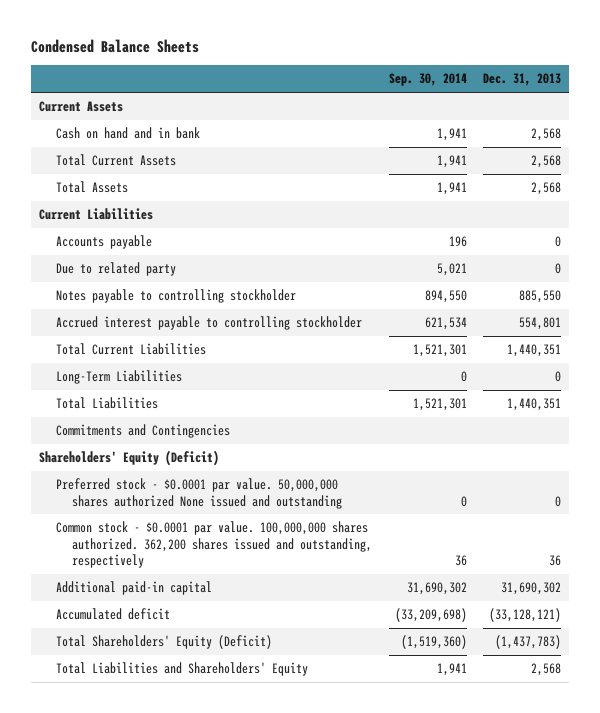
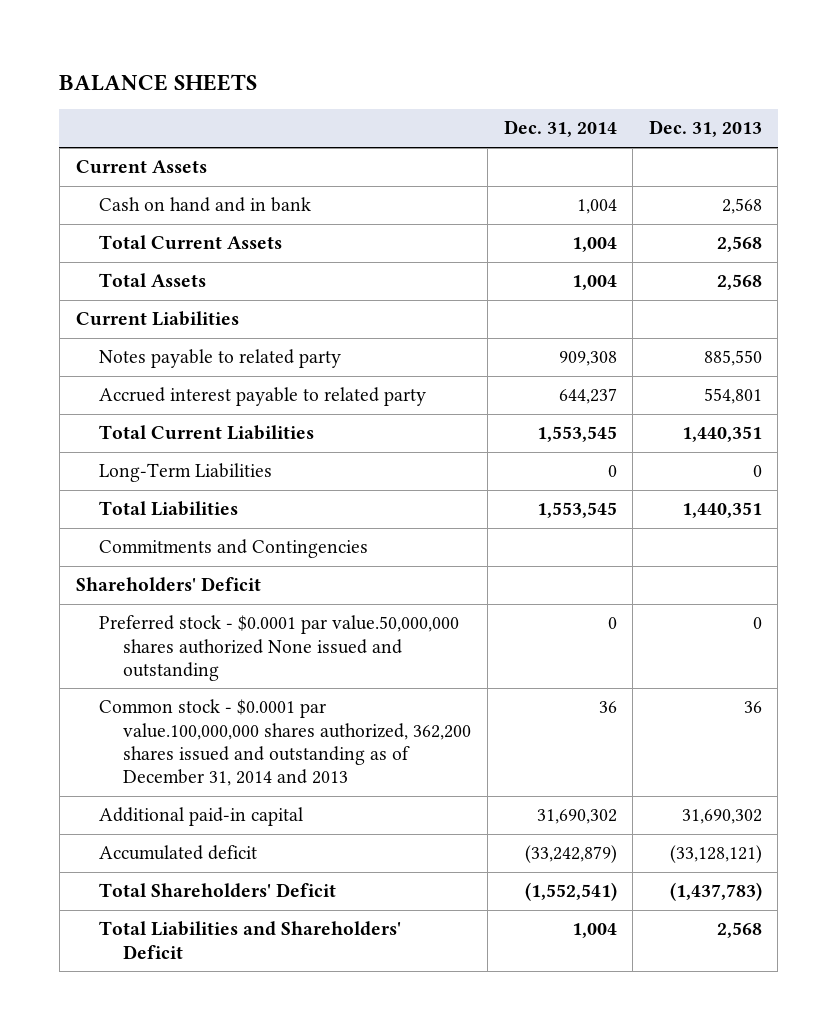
- Condensed Balance Sheets
+ BALANCE SHEETS
- | Sep. 30, 2014 | Dec. 31, 2013
+ | Dec. 31, 2014 | Dec. 31, 2013
- Accounts payable | 196 | 0
- Due to related party | 5,021 | 0
- Notes payable to controlling stockholder | 894,550 | 885,550
- Accrued interest payable to controlling stockholder | 621,534 | 554,801
+ Notes payable to related party | 909,308 | 885,550
+ Accrued interest payable to related party | 644,237 | 554,801
- Shareholders' Equity (Deficit)
- Preferred stock - $0.0001 par value. 50,000,000 shares authorized None issued and outstanding | 0 | 0
- Common stock - $0.0001 par value. 100,000,000 shares authorized. 362,200 shares issued and outstanding, respectively | 36 | 36
+ Shareholders' Deficit
+ Preferred stock - $0.0001 par value.50,000,000 shares authorized None issued and outstanding | 0 | 0
+ Common stock - $0.0001 par value.100,000,000 shares authorized, 362,200 shares issued and outstanding as of December 31, 2014 and 2013 | 36 | 36
- Total Shareholders' Equity (Deficit) | (1,519,360) | (1,437,783)
- Total Liabilities and Shareholders' Equity | 1,941 | 2,568
+ Total Shareholders' Deficit | (1,552,541) | (1,437,783)
+ Total Liabilities and Shareholders' Deficit | 1,004 | 2,568

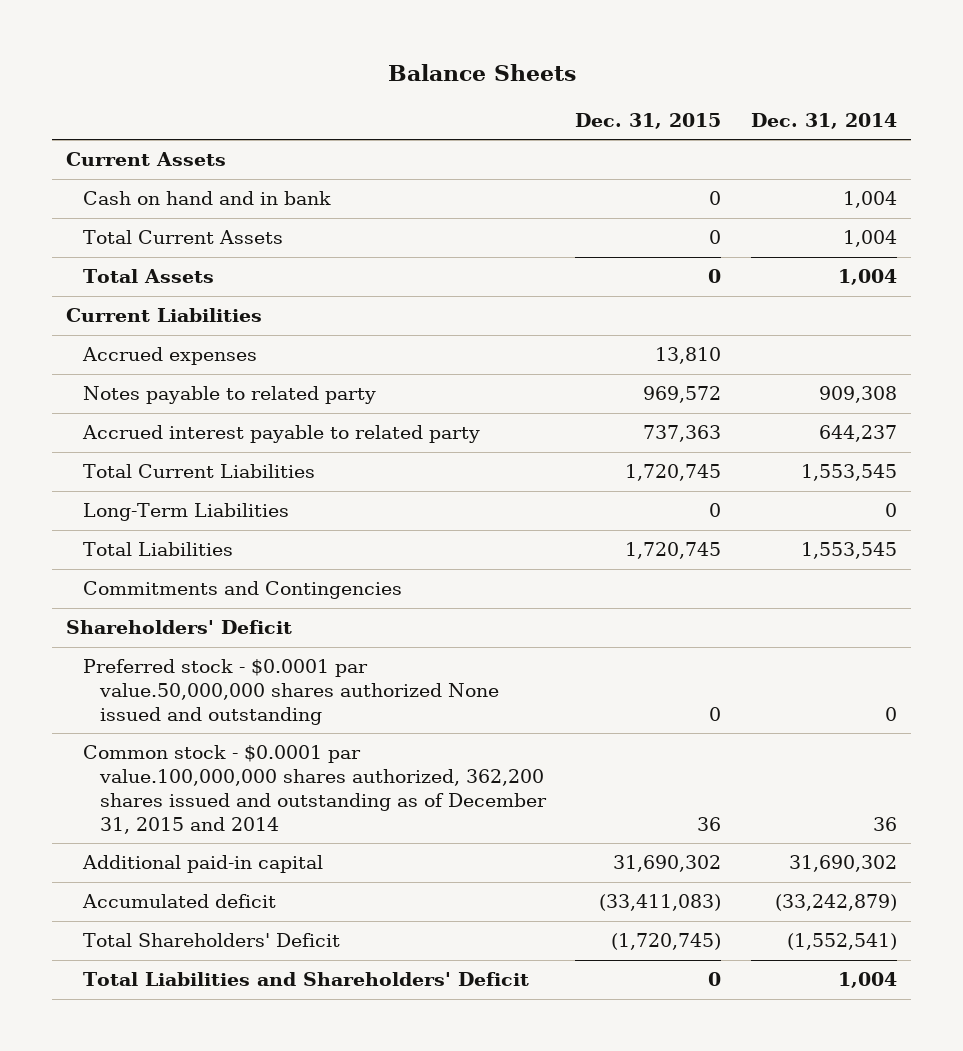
- BALANCE SHEETS
+ Balance Sheets
- | Dec. 31, 2014 | Dec. 31, 2013
+ | Dec. 31, 2015 | Dec. 31, 2014
+ Accrued expenses | 13,810 |
- Common stock - $0.0001 par value.100,000,000 shares authorized, 362,200 shares issued and outstanding as of December 31, 2014 and 2013 | 36 | 36
+ Common stock - $0.0001 par value.100,000,000 shares authorized, 362,200 shares issued and outstanding as of December 31, 2015 and 2014 | 36 | 36

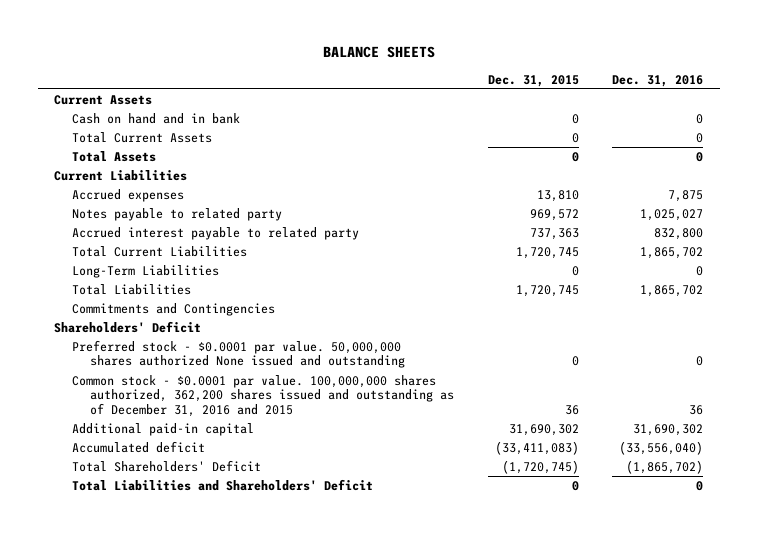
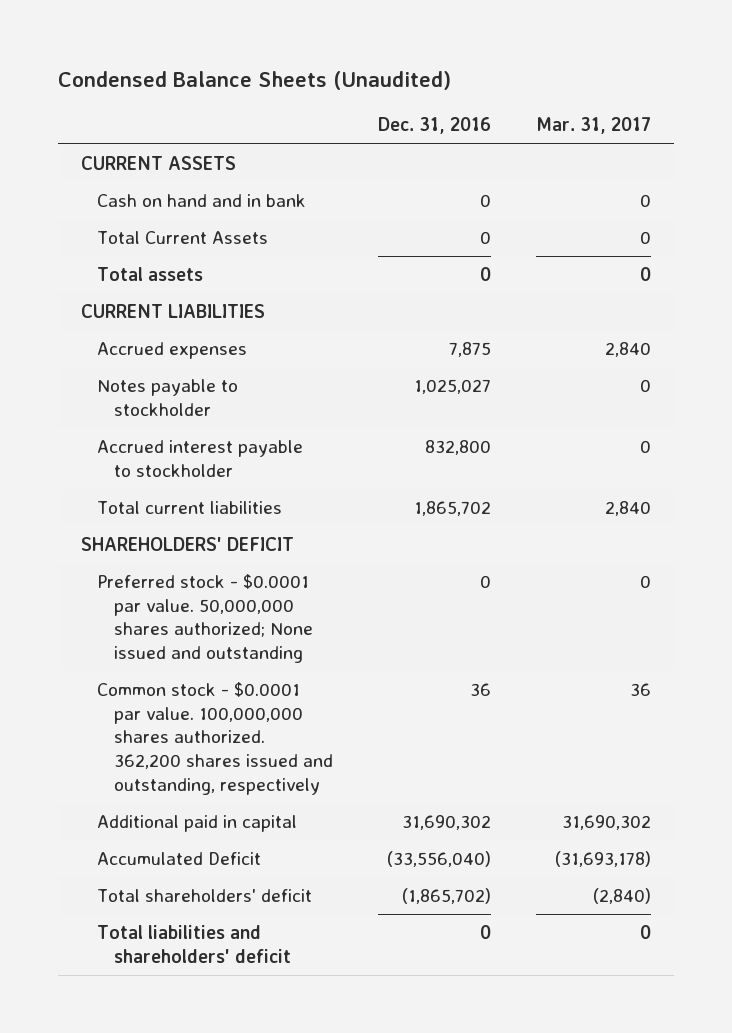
- BALANCE SHEETS
+ Condensed Balance Sheets (Unaudited)
- | Dec. 31, 2015 | Dec. 31, 2016
+ | Dec. 31, 2016 | Mar. 31, 2017
- Current Assets
+ CURRENT ASSETS
- Total Assets | 0 | 0
- Current Liabilities
+ Total assets | 0 | 0
+ CURRENT LIABILITIES
- Notes payable to related party | 969,572 | 1,025,027
- Accrued interest payable to related party | 737,363 | 832,800
- Total Current Liabilities | 1,720,745 | 1,865,702
- Long-Term Liabilities | 0 | 0
- Total Liabilities | 1,720,745 | 1,865,702
- Commitments and Contingencies
- Shareholders' Deficit
- Preferred stock - $0.0001 par value. 50,000,000 shares authorized None issued and outstanding | 0 | 0
- Common stock - $0.0001 par value. 100,000,000 shares authorized, 362,200 shares issued and outstanding as of December 31, 2016 and 2015 | 36 | 36
- Additional paid-in capital | 31,690,302 | 31,690,302
- Accumulated deficit | (33,411,083) | (33,556,040)
- Total Shareholders' Deficit | (1,720,745) | (1,865,702)
- Total Liabilities and Shareholders' Deficit | 0 | 0
+ Notes payable to stockholder | 1,025,027 | 0
+ Accrued interest payable to stockholder | 832,800 | 0
+ Total current liabilities | 1,865,702 | 2,840
+ SHAREHOLDERS' DEFICIT
+ Preferred stock - $0.0001 par value. 50,000,000 shares authorized; None issued and outstanding | 0 | 0
+ Common stock - $0.0001 par value. 100,000,000 shares authorized. 362,200 shares issued and outstanding, respectively | 36 | 36
+ Additional paid in capital | 31,690,302 | 31,690,302
+ Accumulated Deficit | (33,556,040) | (31,693,178)
+ Total shareholders' deficit | (1,865,702) | (2,840)
+ Total liabilities and shareholders' deficit | 0 | 0

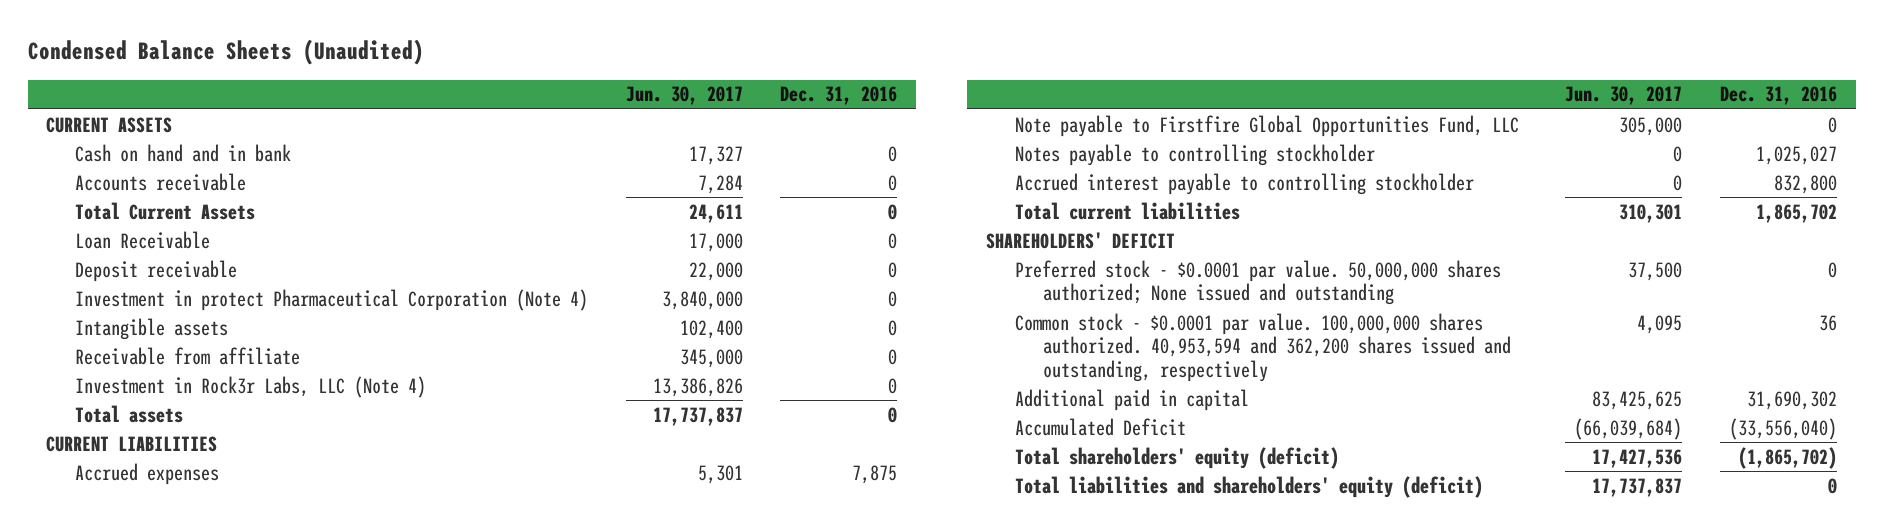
- | Dec. 31, 2016 | Mar. 31, 2017
+ | Jun. 30, 2017 | Dec. 31, 2016
+ Accounts receivable | 7,284 | 0
+ Loan Receivable | 17,000 | 0
+ Deposit receivable | 22,000 | 0
+ Investment in protect Pharmaceutical Corporation (Note 4) | 3,840,000 | 0
+ Intangible assets | 102,400 | 0
+ Receivable from affiliate | 345,000 | 0
+ Investment in Rock3r Labs, LLC (Note 4) | 13,386,826 | 0
- Notes payable to stockholder | 1,025,027 | 0
- Accrued interest payable to stockholder | 832,800 | 0
+ Note payable to Firstfire Global Opportunities Fund, LLC | 305,000 | 0
+ Notes payable to controlling stockholder | 0 | 1,025,027
+ Accrued interest payable to controlling stockholder | 0 | 832,800
- Common stock - $0.0001 par value. 100,000,000 shares authorized. 362,200 shares issued and outstanding, respectively | 36 | 36
+ Common stock - $0.0001 par value. 100,000,000 shares authorized. 40,953,594 and 362,200 shares issued and outstanding, respectively | 4,095 | 36
- Total shareholders' deficit | (1,865,702) | (2,840)
- Total liabilities and shareholders' deficit | 0 | 0
+ Total shareholders' equity (deficit) | 17,427,536 | (1,865,702)
+ Total liabilities and shareholders' equity (deficit) | 17,737,837 | 0

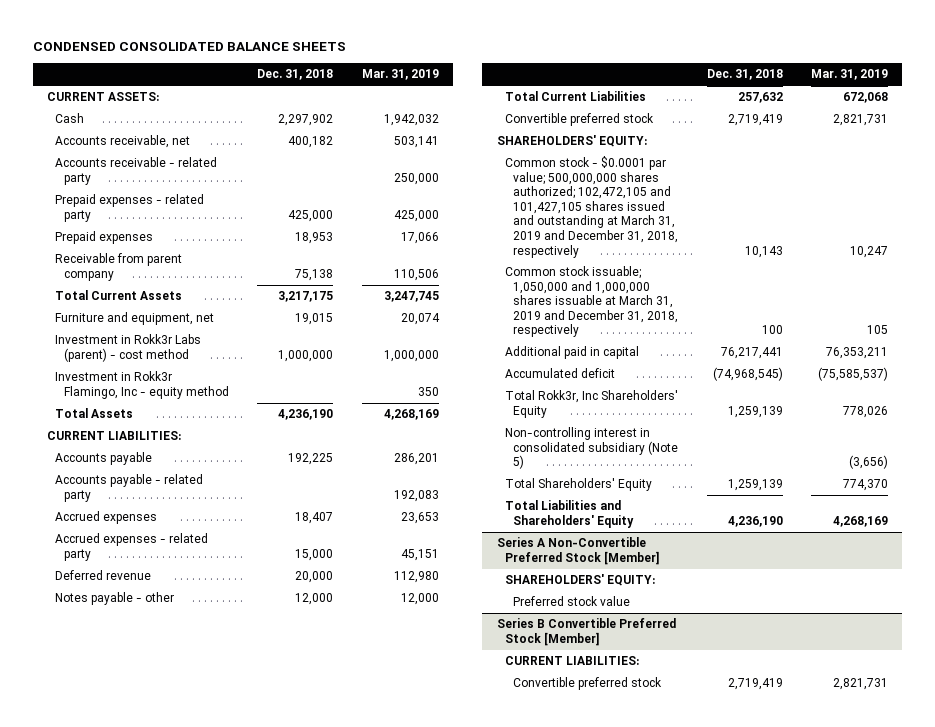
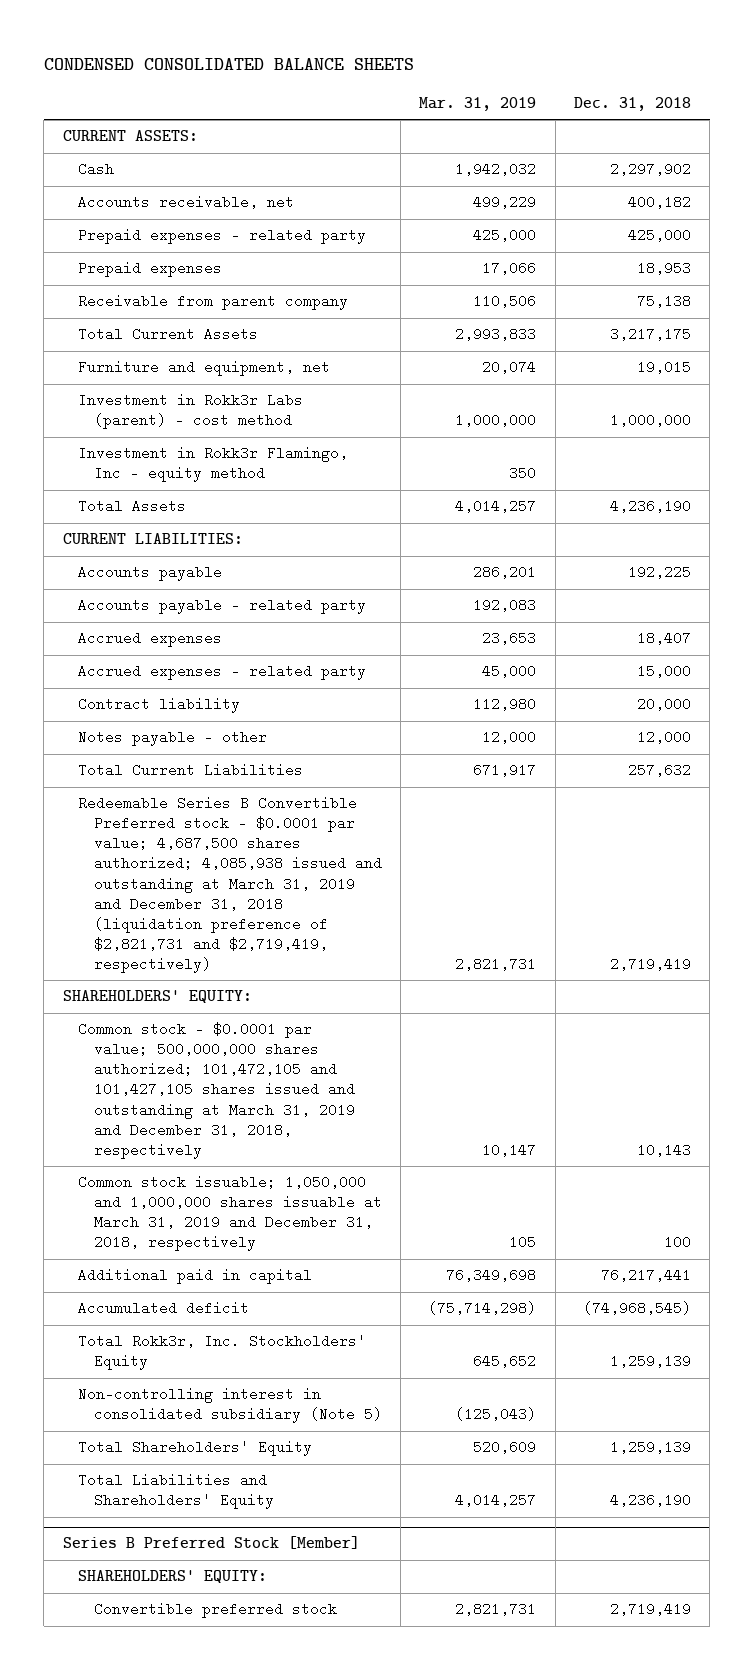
- | Dec. 31, 2018 | Mar. 31, 2019
+ | Mar. 31, 2019 | Dec. 31, 2018
- Accounts receivable, net | 400,182 | 503,141
- Accounts receivable - related party | | 250,000
+ Accounts receivable, net | 499,229 | 400,182
- Total Current Assets | 3,217,175 | 3,247,745
+ Total Current Assets | 2,993,833 | 3,217,175
- Total Assets | 4,236,190 | 4,268,169
+ Total Assets | 4,014,257 | 4,236,190
- Accrued expenses - related party | 15,000 | 45,151
- Deferred revenue | 20,000 | 112,980
+ Accrued expenses - related party | 45,000 | 15,000
+ Contract liability | 112,980 | 20,000
- Total Current Liabilities | 257,632 | 672,068
- Convertible preferred stock | 2,719,419 | 2,821,731
+ Total Current Liabilities | 671,917 | 257,632
+ Redeemable Series B Convertible Preferred stock - $0.0001 par value; 4,687,500 shares authorized; 4,085,938 issued and outstanding at March 31, 2019 and December 31, 2018 (liquidation preference of $2,821,731 and $2,719,419, respectively) | 2,821,731 | 2,719,419
- Common stock - $0.0001 par value; 500,000,000 shares authorized; 102,472,105 and 101,427,105 shares issued and outstanding at March 31, 2019 and December 31, 2018, respectively | 10,143 | 10,247
+ Common stock - $0.0001 par value; 500,000,000 shares authorized; 101,472,105 and 101,427,105 shares issued and outstanding at March 31, 2019 and December 31, 2018, respectively | 10,147 | 10,143
- Additional paid in capital | 76,217,441 | 76,353,211
- Accumulated deficit | (74,968,545) | (75,585,537)
- Total Rokk3r, Inc Shareholders' Equity | 1,259,139 | 778,026
- Non-controlling interest in consolidated subsidiary (Note 5) | | (3,656)
- Total Shareholders' Equity | 1,259,139 | 774,370
- Total Liabilities and Shareholders' Equity | 4,236,190 | 4,268,169
- Series A Non-Convertible Preferred Stock [Member]
+ Additional paid in capital | 76,349,698 | 76,217,441
+ Accumulated deficit | (75,714,298) | (74,968,545)
+ Total Rokk3r, Inc. Stockholders' Equity | 645,652 | 1,259,139
+ Non-controlling interest in consolidated subsidiary (Note 5) | (125,043) |
+ Total Shareholders' Equity | 520,609 | 1,259,139
+ Total Liabilities and Shareholders' Equity | 4,014,257 | 4,236,190
+ Series B Preferred Stock [Member]
- Preferred stock value
- Series B Convertible Preferred Stock [Member]
- CURRENT LIABILITIES:

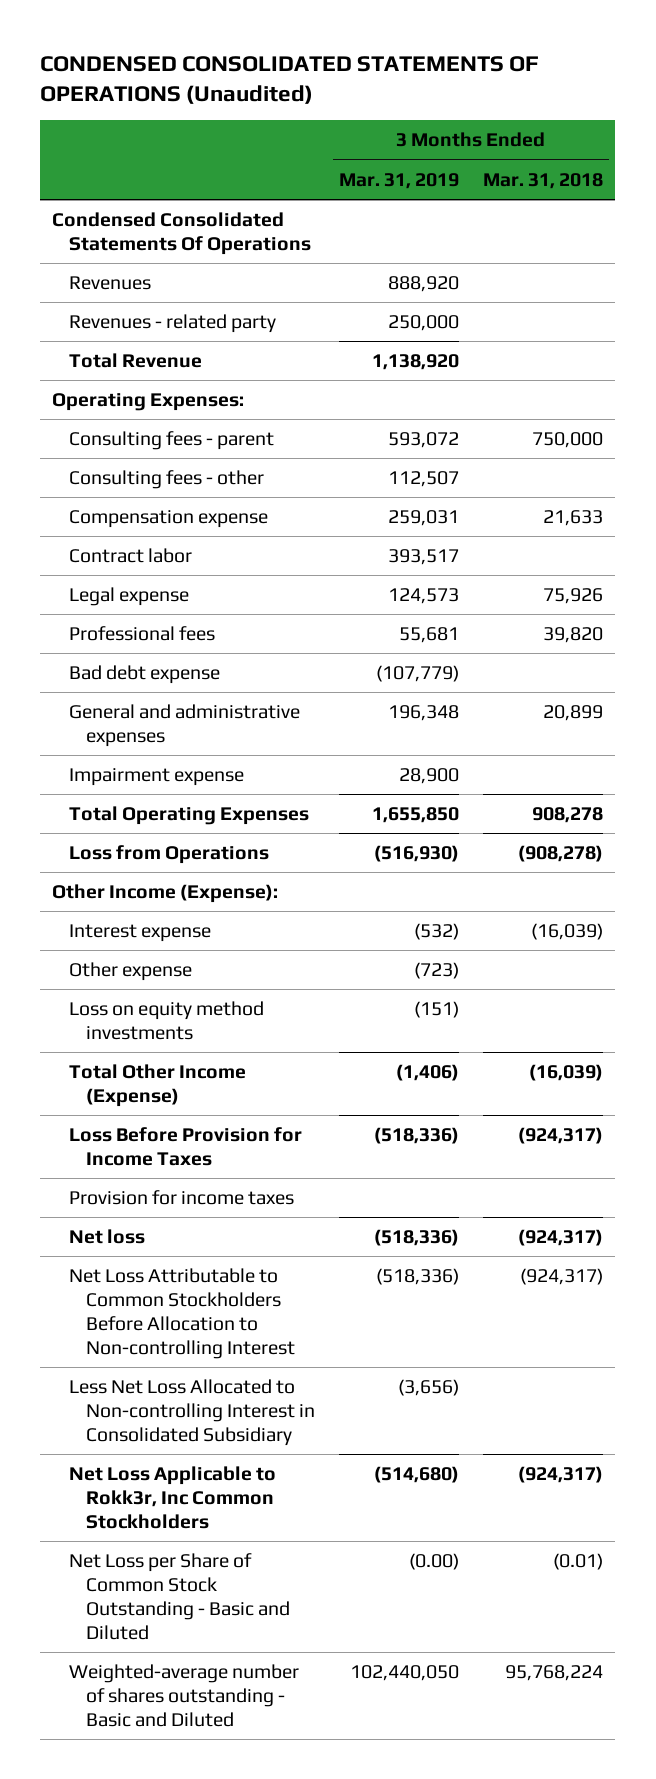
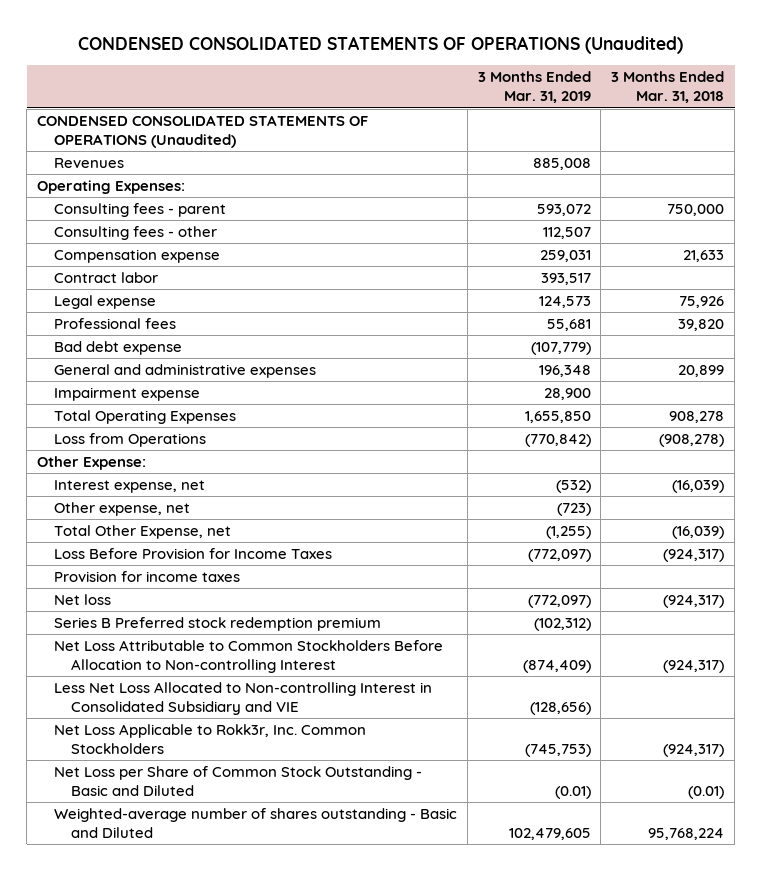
- Condensed Consolidated Statements Of Operations
- Revenues | 888,920 |
- Revenues - related party | 250,000 |
- Total Revenue | 1,138,920 |
+ CONDENSED CONSOLIDATED STATEMENTS OF OPERATIONS (Unaudited)
+ Revenues | 885,008 |
- Loss from Operations | (516,930) | (908,278)
- Other Income (Expense):
- Interest expense | (532) | (16,039)
- Other expense | (723) |
- Loss on equity method investments | (151) |
- Total Other Income (Expense) | (1,406) | (16,039)
- Loss Before Provision for Income Taxes | (518,336) | (924,317)
+ Loss from Operations | (770,842) | (908,278)
+ Other Expense:
+ Interest expense, net | (532) | (16,039)
+ Other expense, net | (723) |
+ Total Other Expense, net | (1,255) | (16,039)
+ Loss Before Provision for Income Taxes | (772,097) | (924,317)
- Net loss | (518,336) | (924,317)
- Net Loss Attributable to Common Stockholders Before Allocation to Non-controlling Interest | (518,336) | (924,317)
- Less Net Loss Allocated to Non-controlling Interest in Consolidated Subsidiary | (3,656) |
- Net Loss Applicable to Rokk3r, Inc Common Stockholders | (514,680) | (924,317)
- Net Loss per Share of Common Stock Outstanding - Basic and Diluted | (0.00) | (0.01)
- Weighted-average number of shares outstanding - Basic and Diluted | 102,440,050 | 95,768,224
+ Net loss | (772,097) | (924,317)
+ Series B Preferred stock redemption premium | (102,312) |
+ Net Loss Attributable to Common Stockholders Before Allocation to Non-controlling Interest | (874,409) | (924,317)
+ Less Net Loss Allocated to Non-controlling Interest in Consolidated Subsidiary and VIE | (128,656) |
+ Net Loss Applicable to Rokk3r, Inc. Common Stockholders | (745,753) | (924,317)
+ Net Loss per Share of Common Stock Outstanding - Basic and Diluted | (0.01) | (0.01)
+ Weighted-average number of shares outstanding - Basic and Diluted | 102,479,605 | 95,768,224

